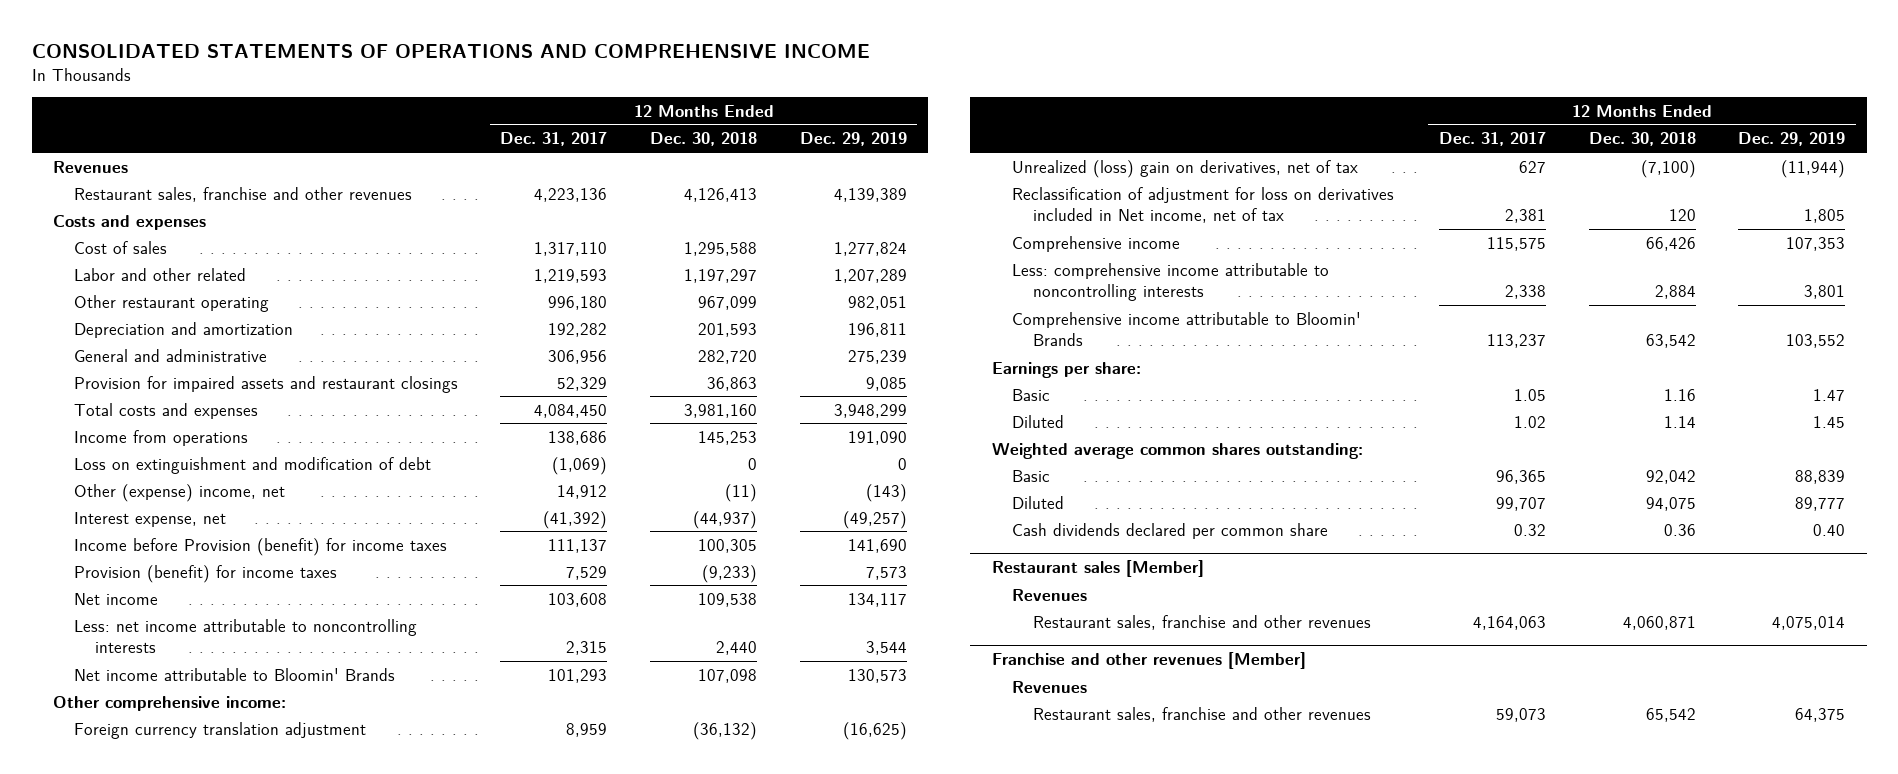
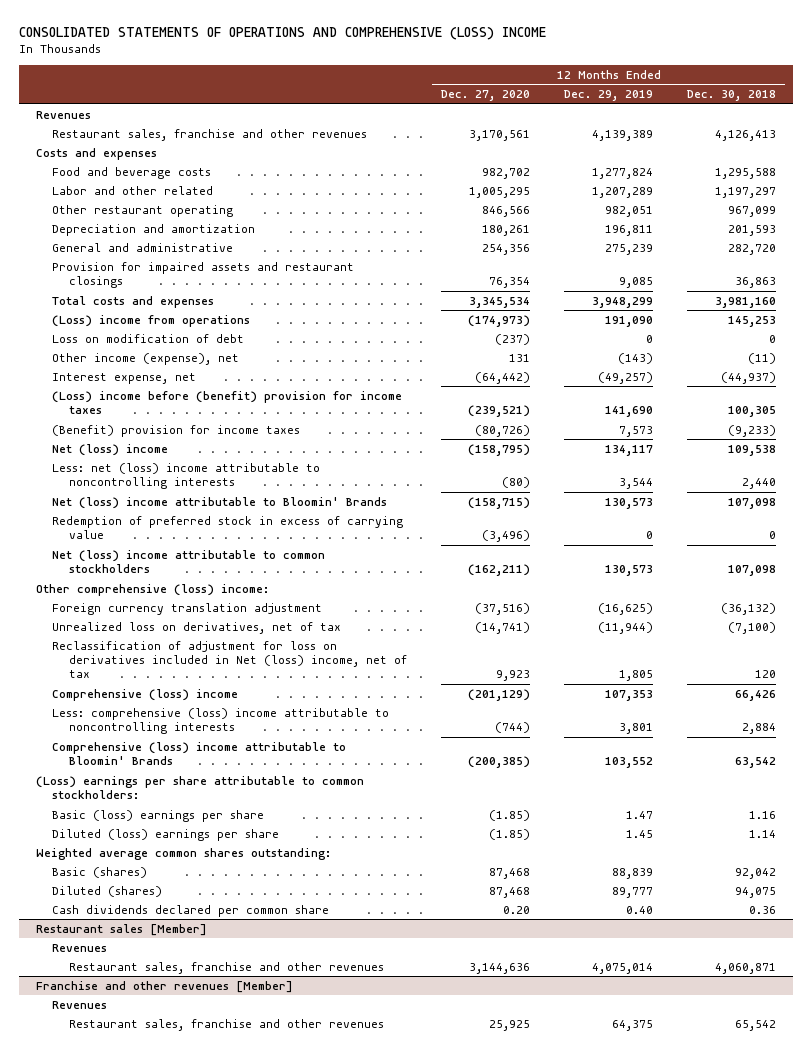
- CONSOLIDATED STATEMENTS OF OPERATIONS AND COMPREHENSIVE INCOME
+ CONSOLIDATED STATEMENTS OF OPERATIONS AND COMPREHENSIVE (LOSS) INCOME
- | 12 Months Ended Dec. 31, 2017 | 12 Months Ended Dec. 30, 2018 | 12 Months Ended Dec. 29, 2019
+ | 12 Months Ended Dec. 27, 2020 | 12 Months Ended Dec. 29, 2019 | 12 Months Ended Dec. 30, 2018
- Cost of sales | 1,317,110 | 1,295,588 | 1,277,824
+ Food and beverage costs | 982,702 | 1,277,824 | 1,295,588
- Income from operations | 138,686 | 145,253 | 191,090
- Loss on extinguishment and modification of debt | (1,069) | 0 | 0
- Other (expense) income, net | 14,912 | (11) | (143)
+ (Loss) income from operations | (174,973) | 191,090 | 145,253
+ Loss on modification of debt | (237) | 0 | 0
+ Other income (expense), net | 131 | (143) | (11)
- Income before Provision (benefit) for income taxes | 111,137 | 100,305 | 141,690
- Provision (benefit) for income taxes | 7,529 | (9,233) | 7,573
- Net income | 103,608 | 109,538 | 134,117
- Less: net income attributable to noncontrolling interests | 2,315 | 2,440 | 3,544
- Net income attributable to Bloomin' Brands | 101,293 | 107,098 | 130,573
- Other comprehensive income:
+ (Loss) income before (benefit) provision for income taxes | (239,521) | 141,690 | 100,305
+ (Benefit) provision for income taxes | (80,726) | 7,573 | (9,233)
+ Net (loss) income | (158,795) | 134,117 | 109,538
+ Less: net (loss) income attributable to noncontrolling interests | (80) | 3,544 | 2,440
+ Net (loss) income attributable to Bloomin' Brands | (158,715) | 130,573 | 107,098
+ Redemption of preferred stock in excess of carrying value | (3,496) | 0 | 0
+ Net (loss) income attributable to common stockholders | (162,211) | 130,573 | 107,098
+ Other comprehensive (loss) income:
- Unrealized (loss) gain on derivatives, net of tax | 627 | (7,100) | (11,944)
- Reclassification of adjustment for loss on derivatives included in Net income, net of tax | 2,381 | 120 | 1,805
- Comprehensive income | 115,575 | 66,426 | 107,353
- Less: comprehensive income attributable to noncontrolling interests | 2,338 | 2,884 | 3,801
- Comprehensive income attributable to Bloomin' Brands | 113,237 | 63,542 | 103,552
- Earnings per share:
- Basic | 1.05 | 1.16 | 1.47
- Diluted | 1.02 | 1.14 | 1.45
+ Unrealized loss on derivatives, net of tax | (14,741) | (11,944) | (7,100)
+ Reclassification of adjustment for loss on derivatives included in Net (loss) income, net of tax | 9,923 | 1,805 | 120
+ Comprehensive (loss) income | (201,129) | 107,353 | 66,426
+ Less: comprehensive (loss) income attributable to noncontrolling interests | (744) | 3,801 | 2,884
+ Comprehensive (loss) income attributable to Bloomin' Brands | (200,385) | 103,552 | 63,542
+ (Loss) earnings per share attributable to common stockholders:
+ Basic (loss) earnings per share | (1.85) | 1.47 | 1.16
+ Diluted (loss) earnings per share | (1.85) | 1.45 | 1.14
- Basic | 96,365 | 92,042 | 88,839
- Diluted | 99,707 | 94,075 | 89,777
+ Basic (shares) | 87,468 | 88,839 | 92,042
+ Diluted (shares) | 87,468 | 89,777 | 94,075

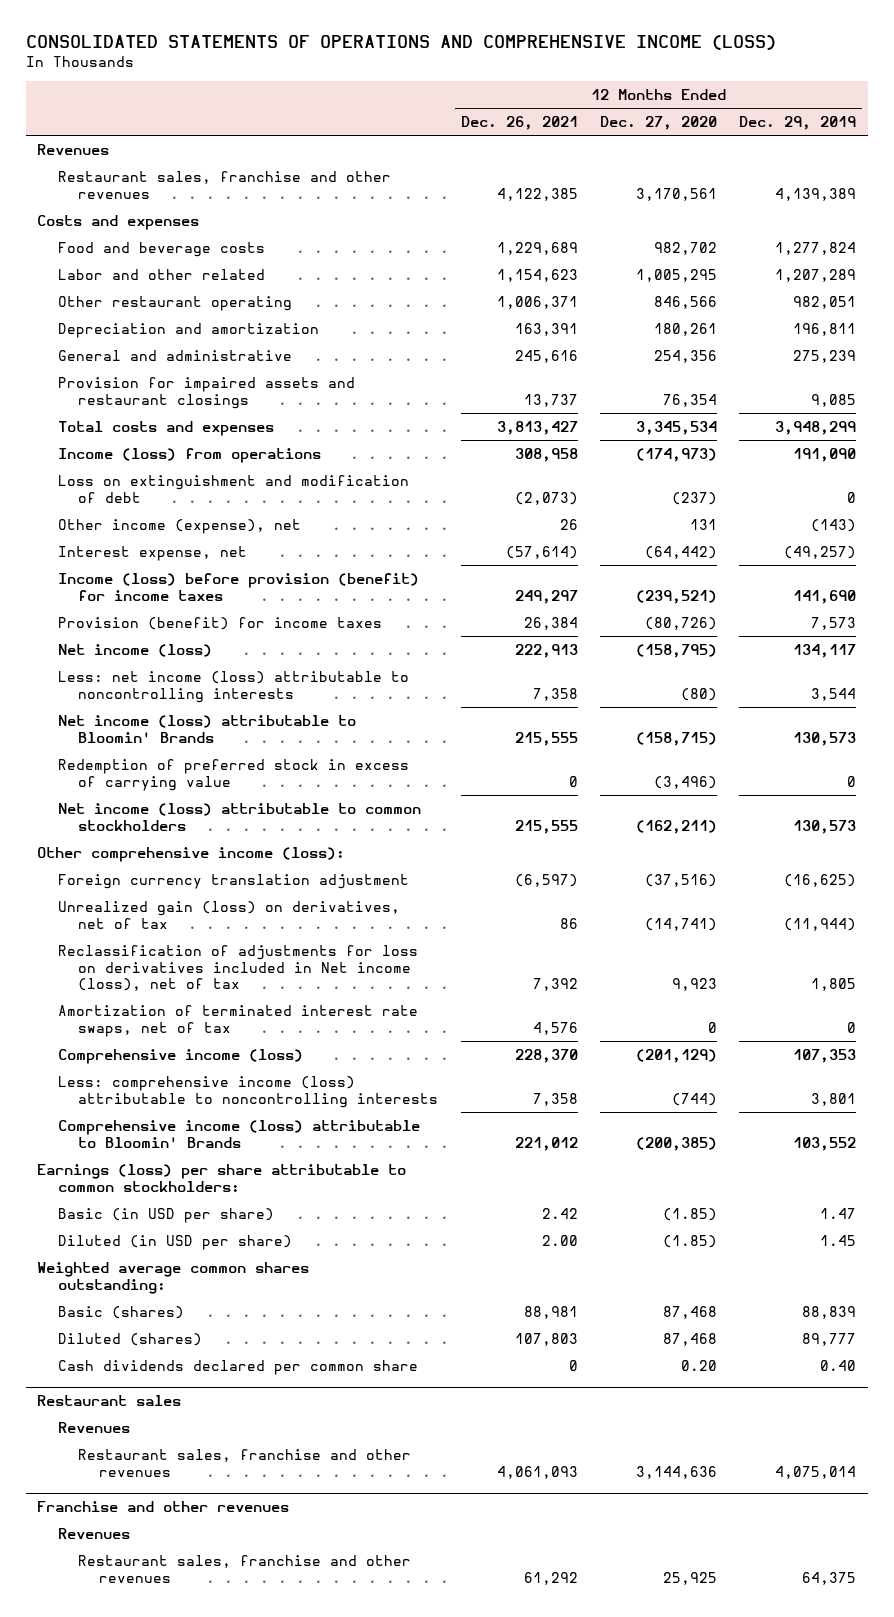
- CONSOLIDATED STATEMENTS OF OPERATIONS AND COMPREHENSIVE (LOSS) INCOME
+ CONSOLIDATED STATEMENTS OF OPERATIONS AND COMPREHENSIVE INCOME (LOSS)
- | 12 Months Ended Dec. 27, 2020 | 12 Months Ended Dec. 29, 2019 | 12 Months Ended Dec. 30, 2018
+ | 12 Months Ended Dec. 26, 2021 | 12 Months Ended Dec. 27, 2020 | 12 Months Ended Dec. 29, 2019
- (Loss) income from operations | (174,973) | 191,090 | 145,253
- Loss on modification of debt | (237) | 0 | 0
+ Income (loss) from operations | 308,958 | (174,973) | 191,090
+ Loss on extinguishment and modification of debt | (2,073) | (237) | 0
- (Loss) income before (benefit) provision for income taxes | (239,521) | 141,690 | 100,305
- (Benefit) provision for income taxes | (80,726) | 7,573 | (9,233)
- Net (loss) income | (158,795) | 134,117 | 109,538
- Less: net (loss) income attributable to noncontrolling interests | (80) | 3,544 | 2,440
- Net (loss) income attributable to Bloomin' Brands | (158,715) | 130,573 | 107,098
+ Income (loss) before provision (benefit) for income taxes | 249,297 | (239,521) | 141,690
+ Provision (benefit) for income taxes | 26,384 | (80,726) | 7,573
+ Net income (loss) | 222,913 | (158,795) | 134,117
+ Less: net income (loss) attributable to noncontrolling interests | 7,358 | (80) | 3,544
+ Net income (loss) attributable to Bloomin' Brands | 215,555 | (158,715) | 130,573
- Net (loss) income attributable to common stockholders | (162,211) | 130,573 | 107,098
- Other comprehensive (loss) income:
+ Net income (loss) attributable to common stockholders | 215,555 | (162,211) | 130,573
+ Other comprehensive income (loss):
- Unrealized loss on derivatives, net of tax | (14,741) | (11,944) | (7,100)
- Reclassification of adjustment for loss on derivatives included in Net (loss) income, net of tax | 9,923 | 1,805 | 120
- Comprehensive (loss) income | (201,129) | 107,353 | 66,426
- Less: comprehensive (loss) income attributable to noncontrolling interests | (744) | 3,801 | 2,884
- Comprehensive (loss) income attributable to Bloomin' Brands | (200,385) | 103,552 | 63,542
- (Loss) earnings per share attributable to common stockholders:
- Basic (loss) earnings per share | (1.85) | 1.47 | 1.16
- Diluted (loss) earnings per share | (1.85) | 1.45 | 1.14
+ Unrealized gain (loss) on derivatives, net of tax | 86 | (14,741) | (11,944)
+ Reclassification of adjustments for loss on derivatives included in Net income (loss), net of tax | 7,392 | 9,923 | 1,805
+ Amortization of terminated interest rate swaps, net of tax | 4,576 | 0 | 0
+ Comprehensive income (loss) | 228,370 | (201,129) | 107,353
+ Less: comprehensive income (loss) attributable to noncontrolling interests | 7,358 | (744) | 3,801
+ Comprehensive income (loss) attributable to Bloomin' Brands | 221,012 | (200,385) | 103,552
+ Earnings (loss) per share attributable to common stockholders:
+ Basic (in USD per share) | 2.42 | (1.85) | 1.47
+ Diluted (in USD per share) | 2.00 | (1.85) | 1.45
- Restaurant sales [Member]
+ Restaurant sales
- Franchise and other revenues [Member]
+ Franchise and other revenues

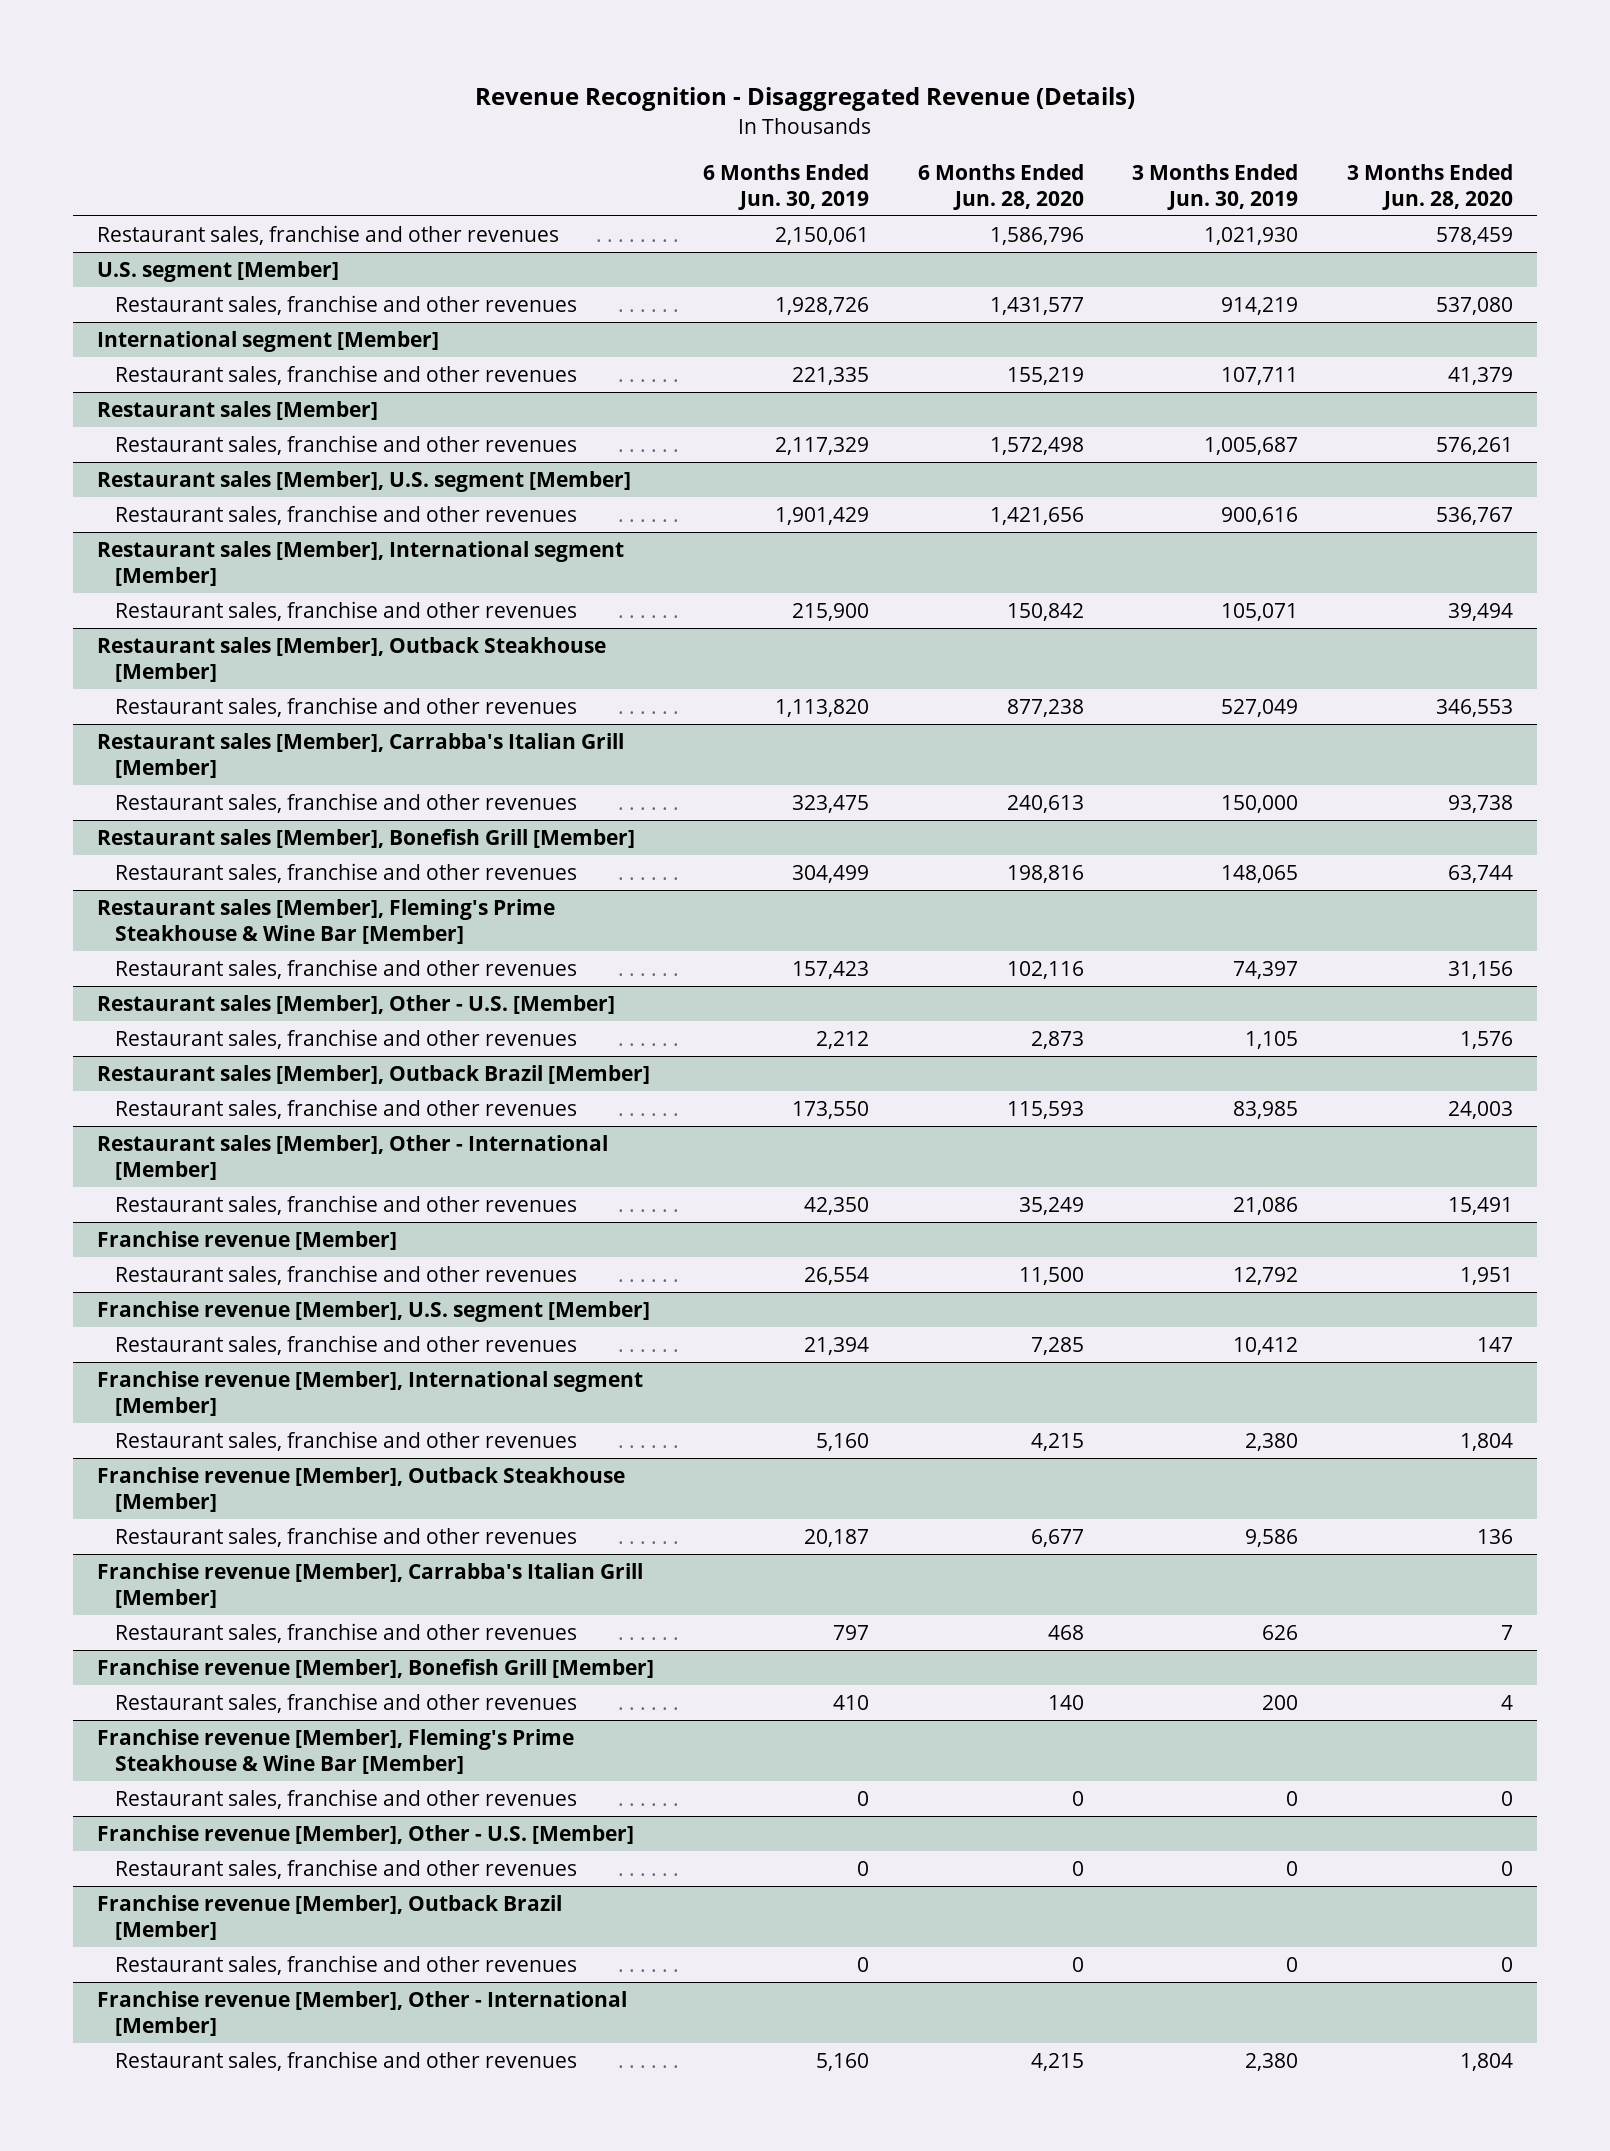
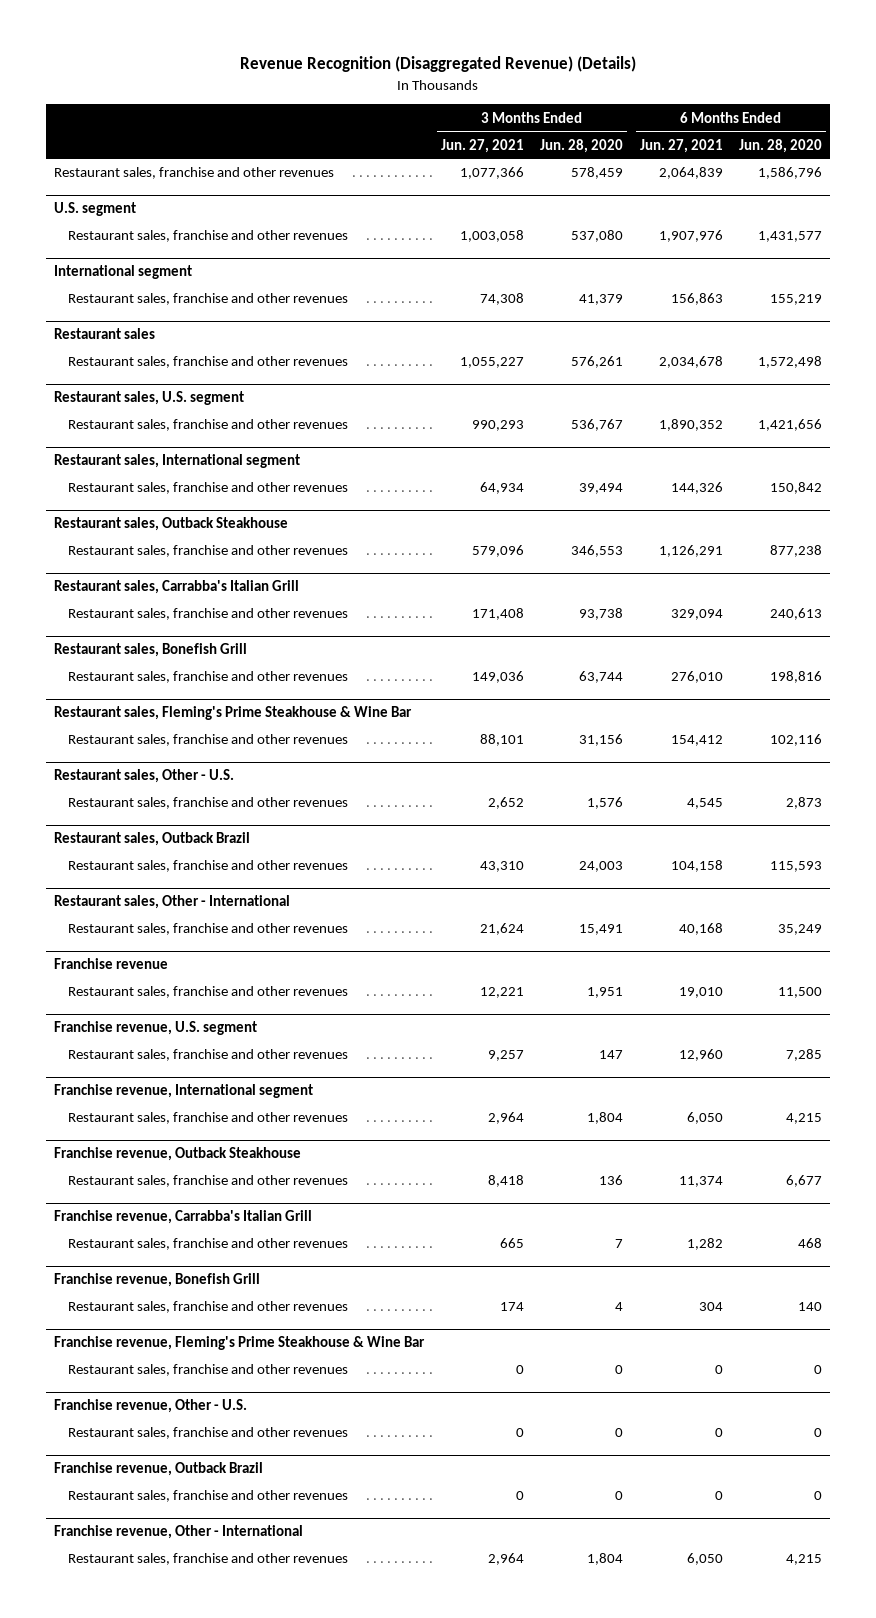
- Revenue Recognition - Disaggregated Revenue (Details)
+ Revenue Recognition (Disaggregated Revenue) (Details)
- | 6 Months Ended Jun. 30, 2019 | 6 Months Ended Jun. 28, 2020 | 3 Months Ended Jun. 30, 2019 | 3 Months Ended Jun. 28, 2020
+ | 3 Months Ended Jun. 27, 2021 | 3 Months Ended Jun. 28, 2020 | 6 Months Ended Jun. 27, 2021 | 6 Months Ended Jun. 28, 2020
- U.S. segment [Member]
+ U.S. segment
- International segment [Member]
+ International segment
- Restaurant sales [Member]
+ Restaurant sales
- Restaurant sales [Member], U.S. segment [Member]
+ Restaurant sales, U.S. segment
- Restaurant sales [Member], International segment [Member]
+ Restaurant sales, International segment
- Restaurant sales [Member], Outback Steakhouse [Member]
+ Restaurant sales, Outback Steakhouse
- Restaurant sales [Member], Carrabba's Italian Grill [Member]
+ Restaurant sales, Carrabba's Italian Grill
- Restaurant sales [Member], Bonefish Grill [Member]
+ Restaurant sales, Bonefish Grill
- Restaurant sales [Member], Fleming's Prime Steakhouse & Wine Bar [Member]
+ Restaurant sales, Fleming's Prime Steakhouse & Wine Bar
- Restaurant sales [Member], Other - U.S. [Member]
+ Restaurant sales, Other - U.S.
- Restaurant sales [Member], Outback Brazil [Member]
+ Restaurant sales, Outback Brazil
- Restaurant sales [Member], Other - International [Member]
+ Restaurant sales, Other - International
- Franchise revenue [Member]
+ Franchise revenue
- Franchise revenue [Member], U.S. segment [Member]
+ Franchise revenue, U.S. segment
- Franchise revenue [Member], International segment [Member]
+ Franchise revenue, International segment
- Franchise revenue [Member], Outback Steakhouse [Member]
+ Franchise revenue, Outback Steakhouse
- Franchise revenue [Member], Carrabba's Italian Grill [Member]
+ Franchise revenue, Carrabba's Italian Grill
- Franchise revenue [Member], Bonefish Grill [Member]
+ Franchise revenue, Bonefish Grill
- Franchise revenue [Member], Fleming's Prime Steakhouse & Wine Bar [Member]
+ Franchise revenue, Fleming's Prime Steakhouse & Wine Bar
- Franchise revenue [Member], Other - U.S. [Member]
+ Franchise revenue, Other - U.S.
- Franchise revenue [Member], Outback Brazil [Member]
+ Franchise revenue, Outback Brazil
- Franchise revenue [Member], Other - International [Member]
+ Franchise revenue, Other - International

